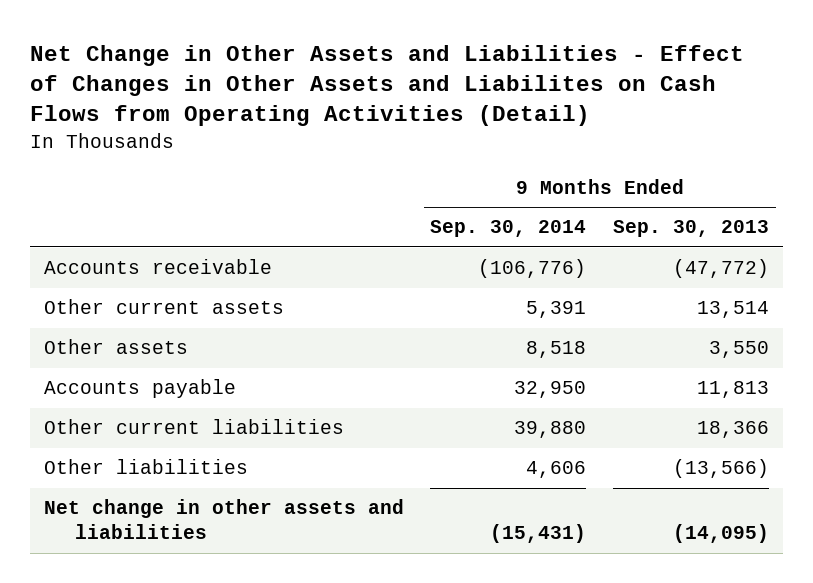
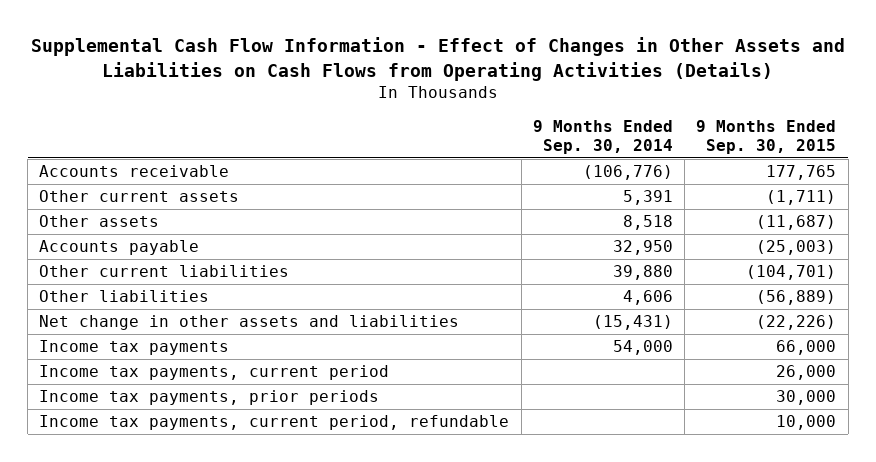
- Net Change in Other Assets and Liabilities - Effect of Changes in Other Assets and Liabilites on Cash Flows from Operating Activities (Detail)
+ Supplemental Cash Flow Information - Effect of Changes in Other Assets and Liabilities on Cash Flows from Operating Activities (Details)
- | 9 Months Ended Sep. 30, 2014 | 9 Months Ended Sep. 30, 2013
+ | 9 Months Ended Sep. 30, 2014 | 9 Months Ended Sep. 30, 2015
+ Income tax payments | 54,000 | 66,000
+ Income tax payments, current period | | 26,000
+ Income tax payments, prior periods | | 30,000
+ Income tax payments, current period, refundable | | 10,000

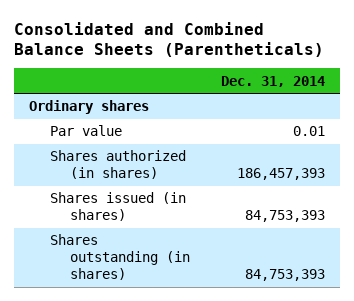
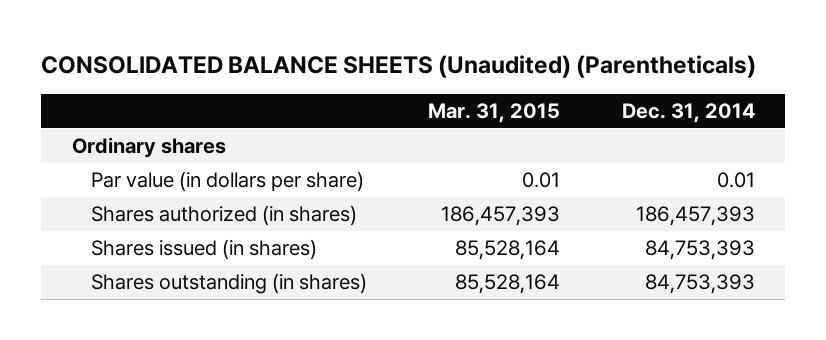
- Consolidated and Combined Balance Sheets (Parentheticals)
+ CONSOLIDATED BALANCE SHEETS (Unaudited) (Parentheticals)
- | Dec. 31, 2014
+ | Mar. 31, 2015 | Dec. 31, 2014
- Par value | 0.01
+ Par value (in dollars per share) | 0.01 | 0.01

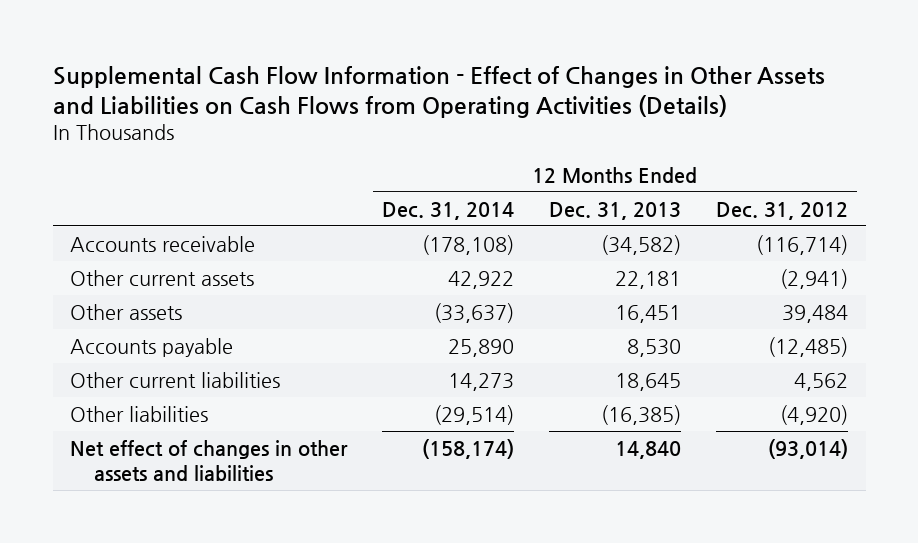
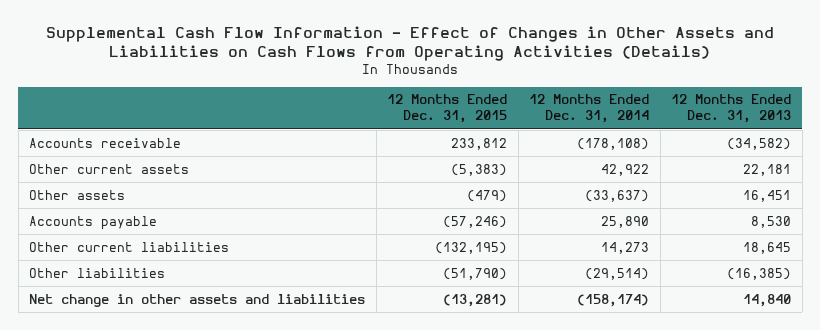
- | 12 Months Ended Dec. 31, 2014 | 12 Months Ended Dec. 31, 2013 | 12 Months Ended Dec. 31, 2012
+ | 12 Months Ended Dec. 31, 2015 | 12 Months Ended Dec. 31, 2014 | 12 Months Ended Dec. 31, 2013
- Net effect of changes in other assets and liabilities | (158,174) | 14,840 | (93,014)
+ Net change in other assets and liabilities | (13,281) | (158,174) | 14,840

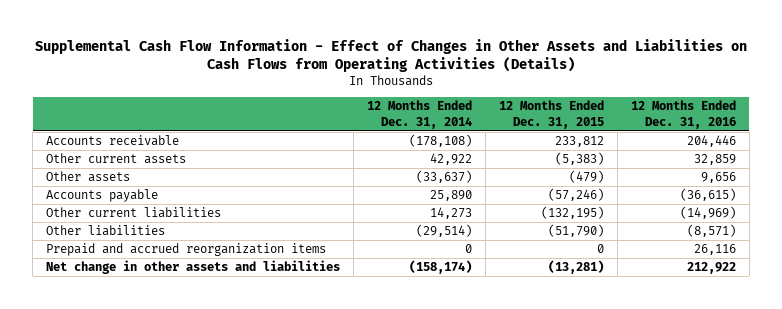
- | 12 Months Ended Dec. 31, 2015 | 12 Months Ended Dec. 31, 2014 | 12 Months Ended Dec. 31, 2013
+ | 12 Months Ended Dec. 31, 2014 | 12 Months Ended Dec. 31, 2015 | 12 Months Ended Dec. 31, 2016
+ Prepaid and accrued reorganization items | 0 | 0 | 26,116

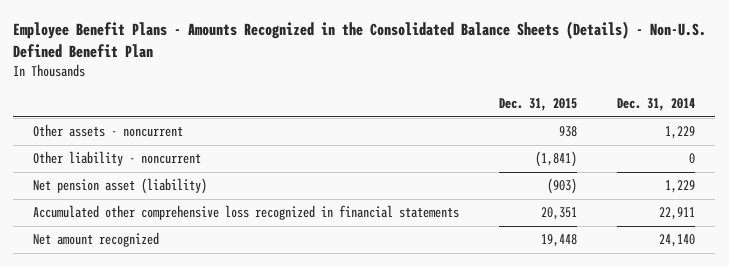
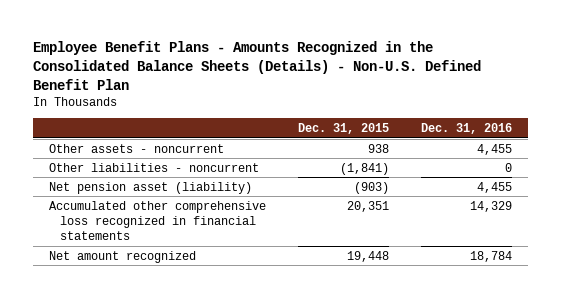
- | Dec. 31, 2015 | Dec. 31, 2014
+ | Dec. 31, 2015 | Dec. 31, 2016
- Other liability - noncurrent | (1,841) | 0
+ Other liabilities - noncurrent | (1,841) | 0

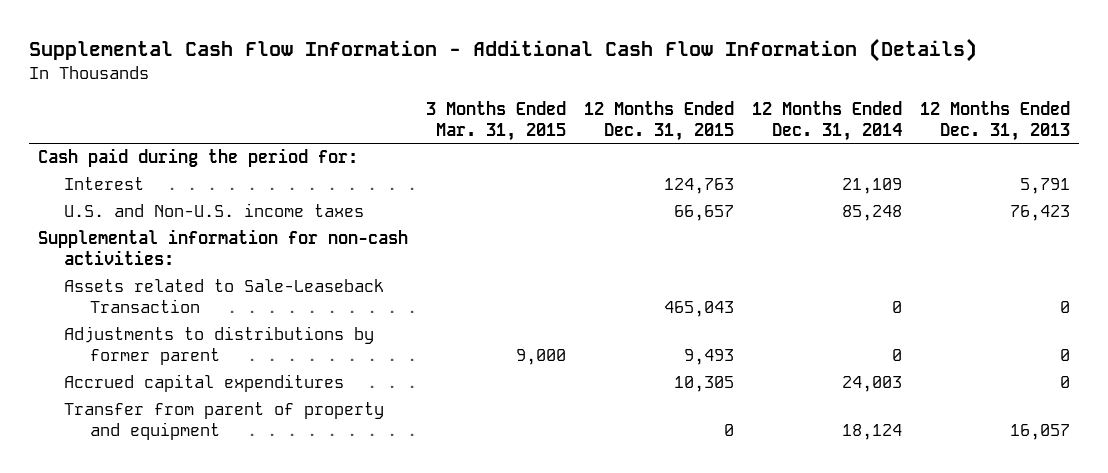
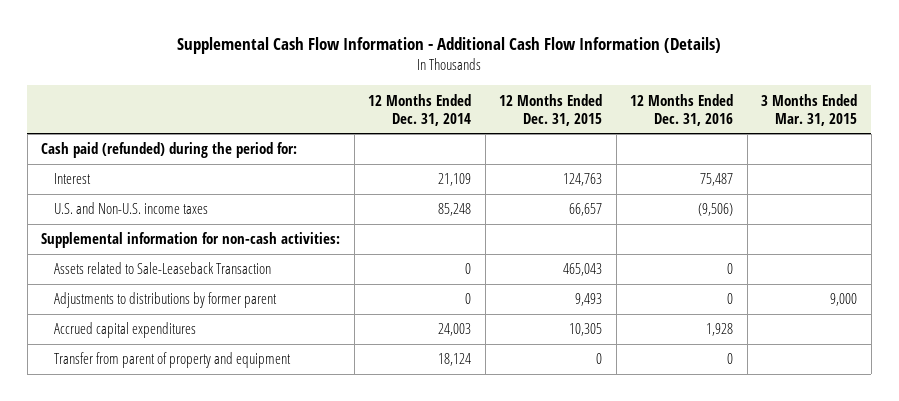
- | 3 Months Ended Mar. 31, 2015 | 12 Months Ended Dec. 31, 2015 | 12 Months Ended Dec. 31, 2014 | 12 Months Ended Dec. 31, 2013
+ | 12 Months Ended Dec. 31, 2014 | 12 Months Ended Dec. 31, 2015 | 12 Months Ended Dec. 31, 2016 | 3 Months Ended Mar. 31, 2015
- Cash paid during the period for:
+ Cash paid (refunded) during the period for:

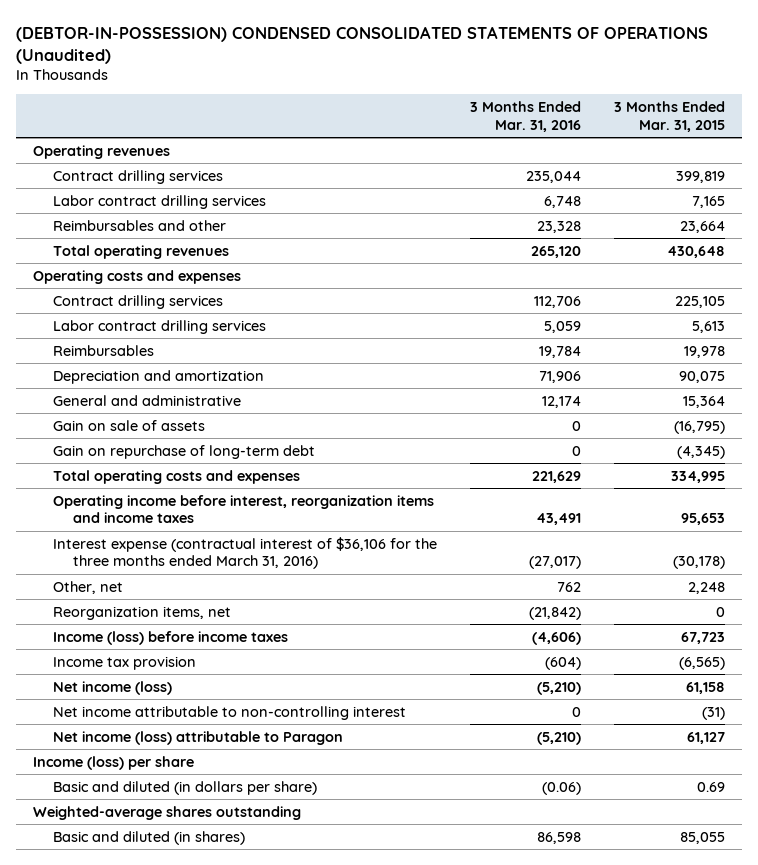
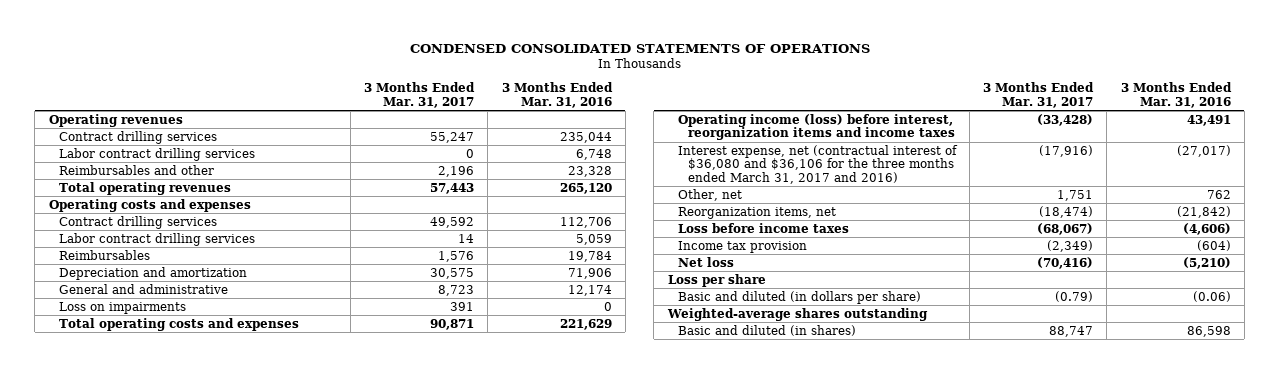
- (DEBTOR-IN-POSSESSION) CONDENSED CONSOLIDATED STATEMENTS OF OPERATIONS (Unaudited)
+ CONDENSED CONSOLIDATED STATEMENTS OF OPERATIONS
- | 3 Months Ended Mar. 31, 2016 | 3 Months Ended Mar. 31, 2015
+ | 3 Months Ended Mar. 31, 2017 | 3 Months Ended Mar. 31, 2016
- Gain on sale of assets | 0 | (16,795)
- Gain on repurchase of long-term debt | 0 | (4,345)
+ Loss on impairments | 391 | 0
- Operating income before interest, reorganization items and income taxes | 43,491 | 95,653
- Interest expense (contractual interest of $36,106 for the three months ended March 31, 2016) | (27,017) | (30,178)
+ Operating income (loss) before interest, reorganization items and income taxes | (33,428) | 43,491
+ Interest expense, net (contractual interest of $36,080 and $36,106 for the three months ended March 31, 2017 and 2016) | (17,916) | (27,017)
- Income (loss) before income taxes | (4,606) | 67,723
+ Loss before income taxes | (68,067) | (4,606)
- Net income (loss) | (5,210) | 61,158
- Net income attributable to non-controlling interest | 0 | (31)
- Net income (loss) attributable to Paragon | (5,210) | 61,127
- Income (loss) per share
+ Net loss | (70,416) | (5,210)
+ Loss per share

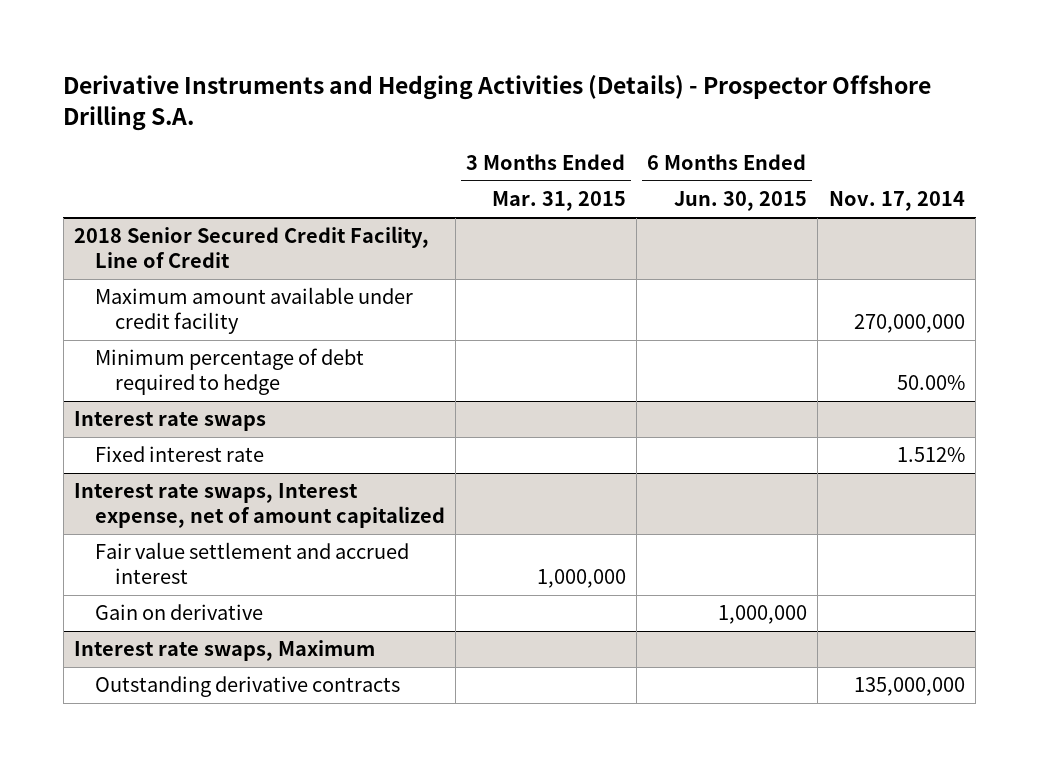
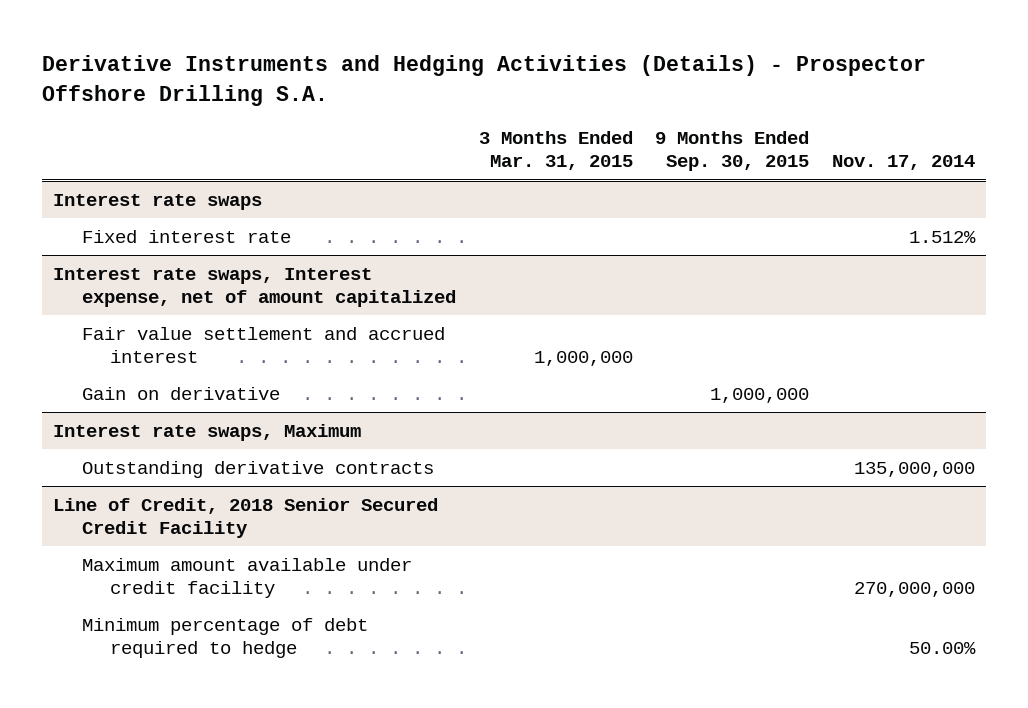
- | 3 Months Ended Mar. 31, 2015 | 6 Months Ended Jun. 30, 2015 | Nov. 17, 2014
+ | 3 Months Ended Mar. 31, 2015 | 9 Months Ended Sep. 30, 2015 | Nov. 17, 2014
- 2018 Senior Secured Credit Facility, Line of Credit
- Maximum amount available under credit facility | | | 270,000,000
- Minimum percentage of debt required to hedge | | | 50.00%
+ Line of Credit, 2018 Senior Secured Credit Facility
+ Maximum amount available under credit facility | | | 270,000,000
+ Minimum percentage of debt required to hedge | | | 50.00%

